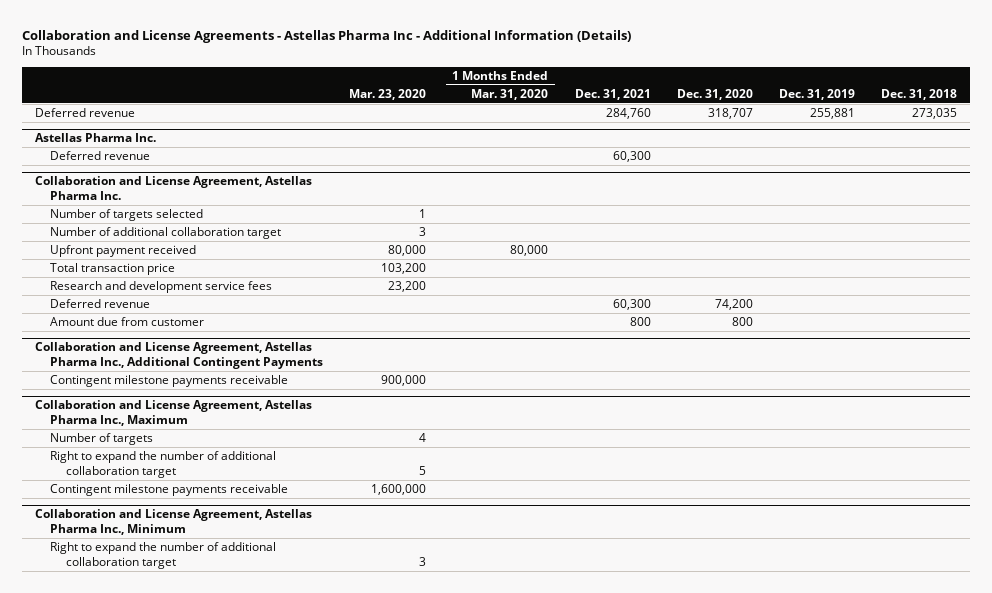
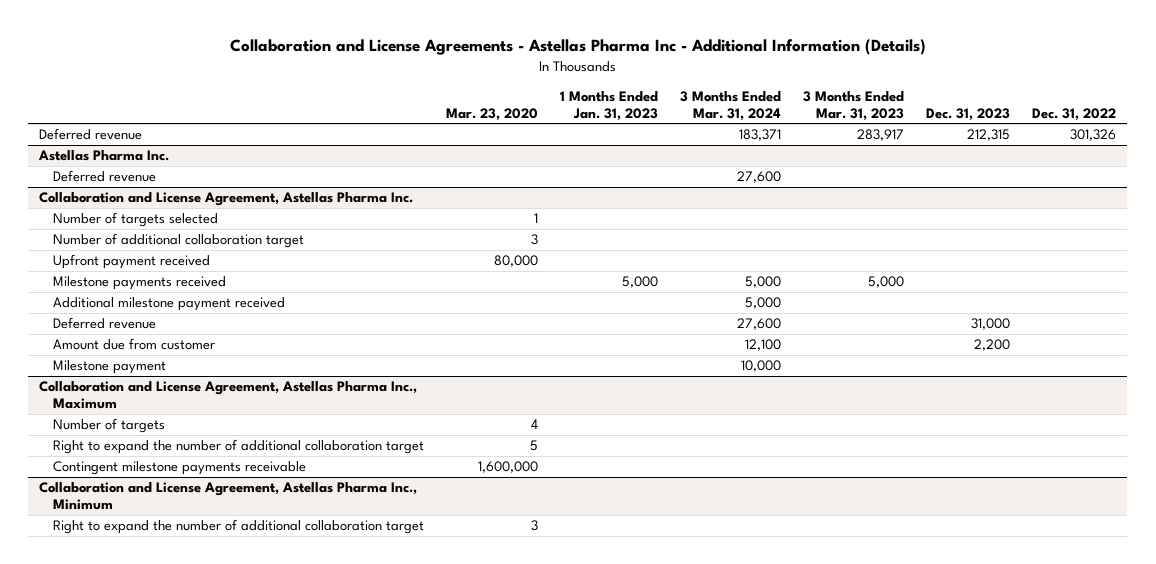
- | Mar. 23, 2020 | 1 Months Ended Mar. 31, 2020 | Dec. 31, 2021 | Dec. 31, 2020 | Dec. 31, 2019 | Dec. 31, 2018
+ | Mar. 23, 2020 | 1 Months Ended Jan. 31, 2023 | 3 Months Ended Mar. 31, 2024 | 3 Months Ended Mar. 31, 2023 | Dec. 31, 2023 | Dec. 31, 2022
@ Collaboration and License Agreement, Astellas Pharma Inc.
- Total transaction price | 103,200 | | | | |
- Research and development service fees | 23,200 | | | | |
+ Milestone payments received | | 5,000 | 5,000 | 5,000 | |
+ Additional milestone payment received | | | 5,000 | | |
- Collaboration and License Agreement, Astellas Pharma Inc., Additional Contingent Payments
- Contingent milestone payments receivable | 900,000 | | | | |
@ Collaboration and License Agreement, Astellas Pharma Inc.
+ Milestone payment | | | 10,000 | | |

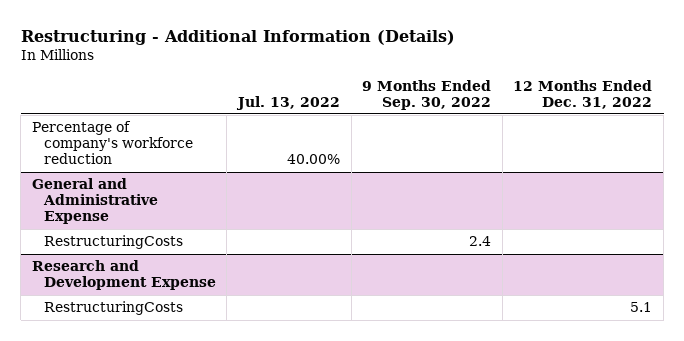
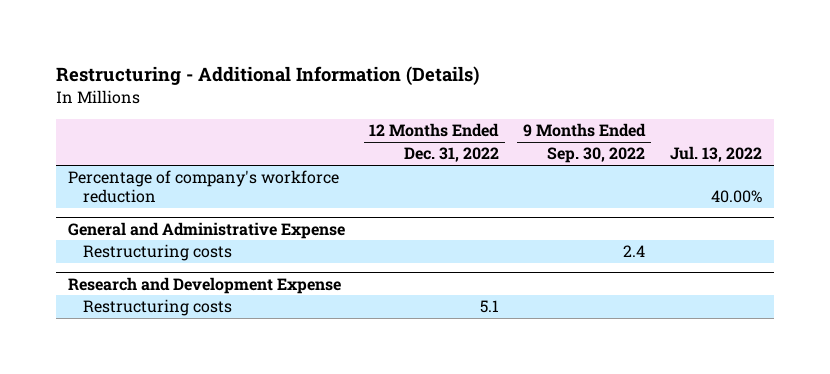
- | Jul. 13, 2022 | 9 Months Ended Sep. 30, 2022 | 12 Months Ended Dec. 31, 2022
+ | 12 Months Ended Dec. 31, 2022 | 9 Months Ended Sep. 30, 2022 | Jul. 13, 2022
@ General and Administrative Expense
- RestructuringCosts | | 2.4 |
+ Restructuring costs | | 2.4 |
@ Research and Development Expense
- RestructuringCosts | | | 5.1
+ Restructuring costs | 5.1 | |

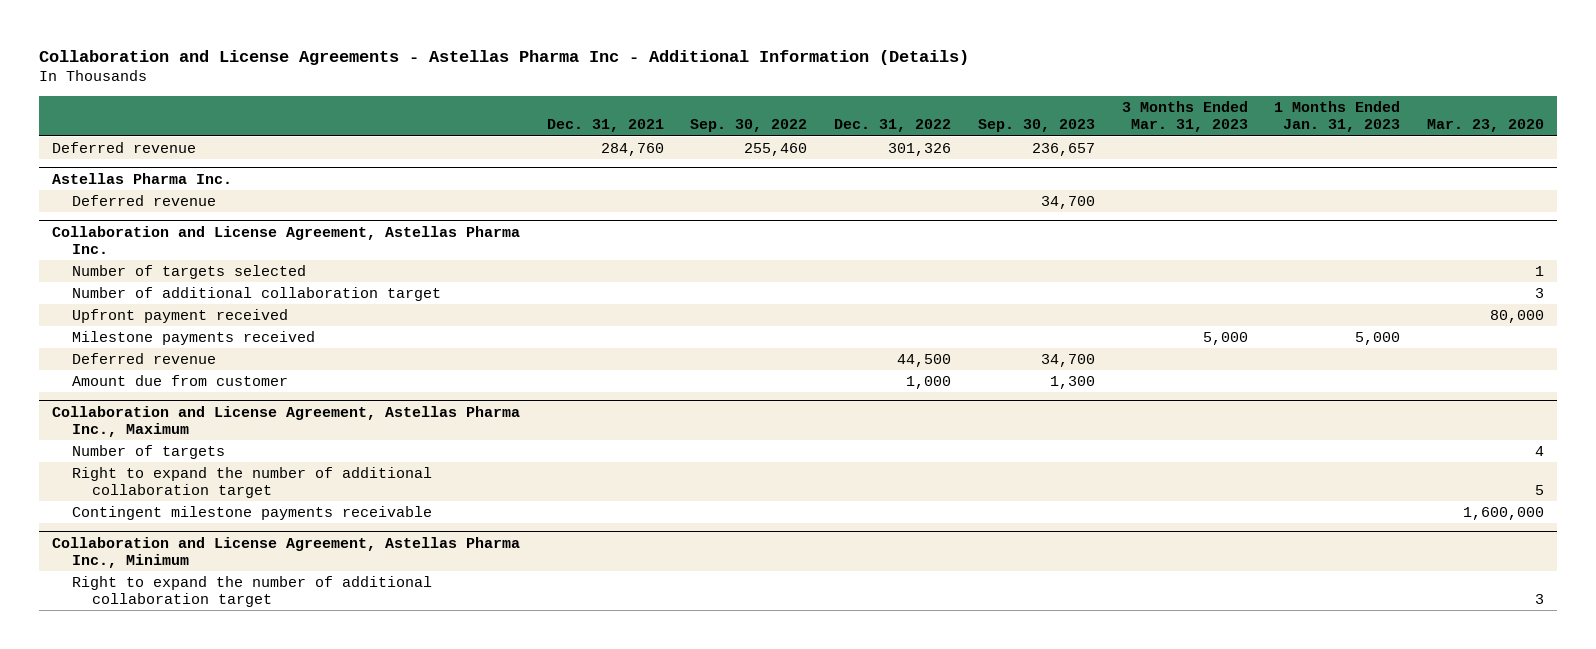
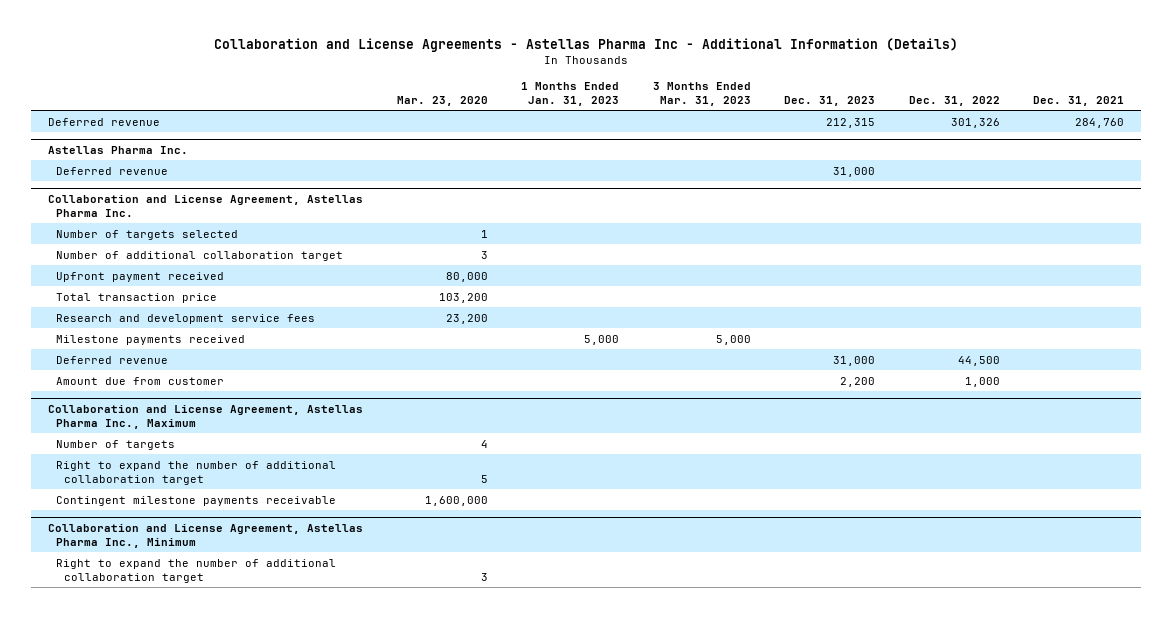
- | Dec. 31, 2021 | Sep. 30, 2022 | Dec. 31, 2022 | Sep. 30, 2023 | 3 Months Ended Mar. 31, 2023 | 1 Months Ended Jan. 31, 2023 | Mar. 23, 2020
+ | Mar. 23, 2020 | 1 Months Ended Jan. 31, 2023 | 3 Months Ended Mar. 31, 2023 | Dec. 31, 2023 | Dec. 31, 2022 | Dec. 31, 2021
@ Collaboration and License Agreement, Astellas Pharma Inc.
+ Total transaction price | 103,200 | | | | |
+ Research and development service fees | 23,200 | | | | |

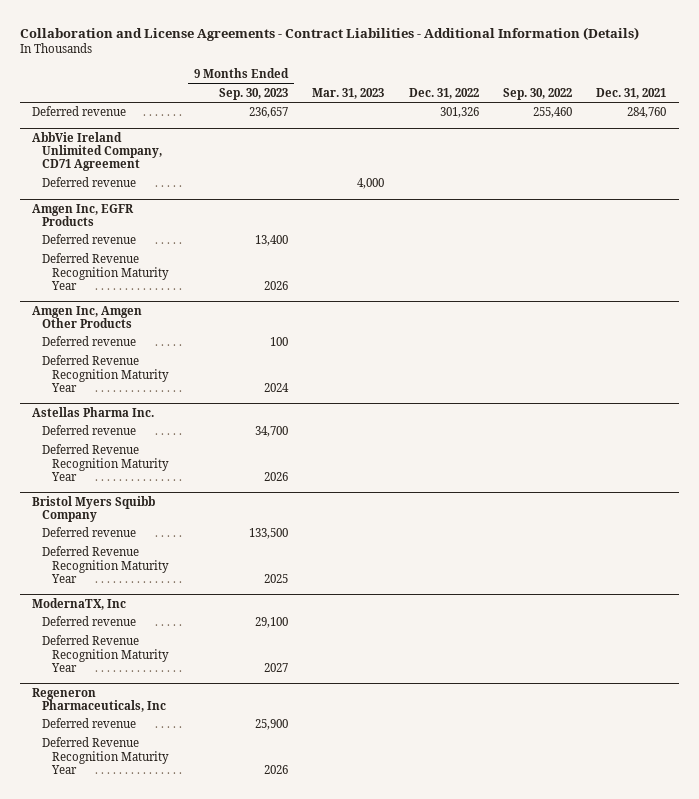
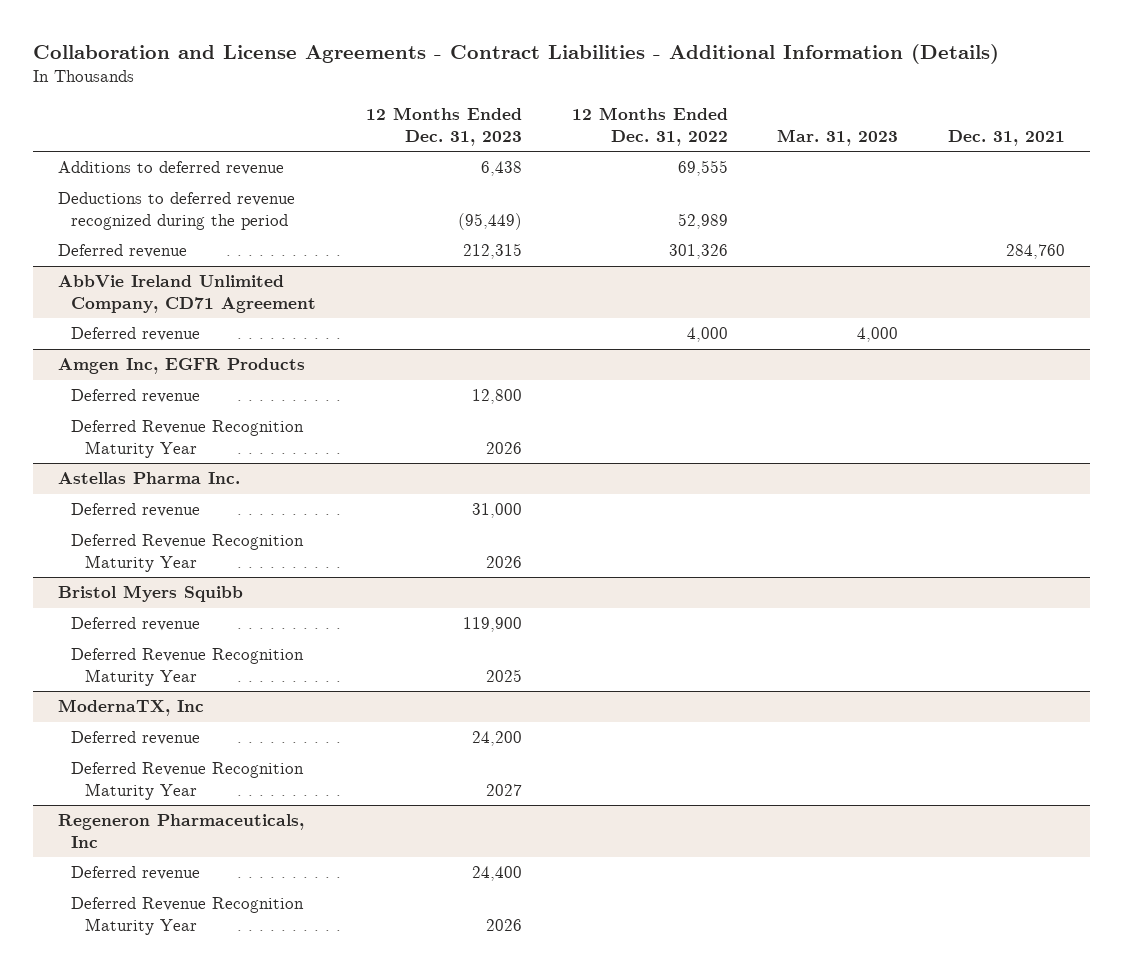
- | 9 Months Ended Sep. 30, 2023 | Mar. 31, 2023 | Dec. 31, 2022 | Sep. 30, 2022 | Dec. 31, 2021
+ | 12 Months Ended Dec. 31, 2023 | 12 Months Ended Dec. 31, 2022 | Mar. 31, 2023 | Dec. 31, 2021
+ Additions to deferred revenue | 6,438 | 69,555 | |
+ Deductions to deferred revenue recognized during the period | (95,449) | 52,989 | |
- Amgen Inc, Amgen Other Products
- Deferred revenue | 100 | | | |
- Deferred Revenue Recognition Maturity Year | 2024 | | | |
- Bristol Myers Squibb Company
+ Bristol Myers Squibb

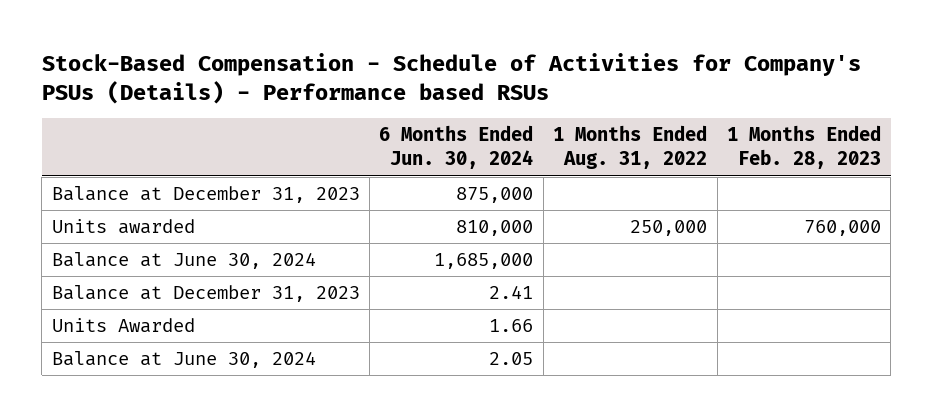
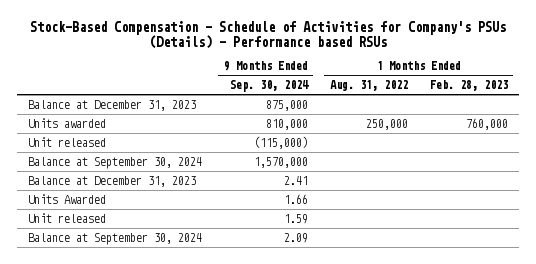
- | 6 Months Ended Jun. 30, 2024 | 1 Months Ended Aug. 31, 2022 | 1 Months Ended Feb. 28, 2023
+ | 9 Months Ended Sep. 30, 2024 | 1 Months Ended Aug. 31, 2022 | 1 Months Ended Feb. 28, 2023
- Balance at June 30, 2024 | 1,685,000 | |
+ Unit released | (115,000) | |
+ Balance at September 30, 2024 | 1,570,000 | |
- Balance at June 30, 2024 | 2.05 | |
+ Unit released | 1.59 | |
+ Balance at September 30, 2024 | 2.09 | |

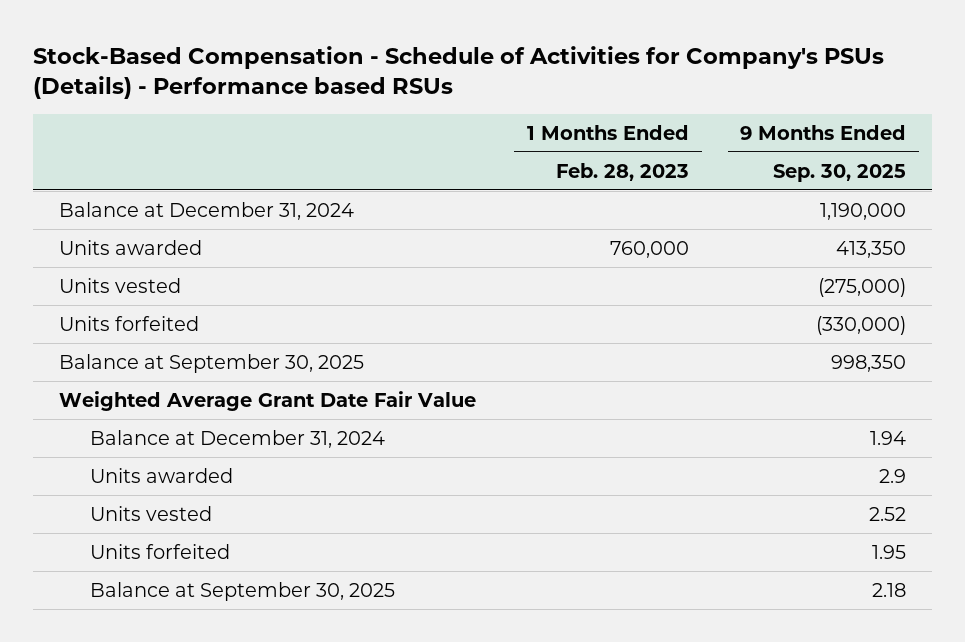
- | 9 Months Ended Sep. 30, 2024 | 1 Months Ended Aug. 31, 2022 | 1 Months Ended Feb. 28, 2023
+ | 1 Months Ended Feb. 28, 2023 | 9 Months Ended Sep. 30, 2025
- Balance at December 31, 2023 | 875,000 | |
+ Balance at December 31, 2024 | | 1,190,000
- Unit released | (115,000) | |
- Balance at September 30, 2024 | 1,570,000 | |
- Balance at December 31, 2023 | 2.41 | |
- Units Awarded | 1.66 | |
- Unit released | 1.59 | |
- Balance at September 30, 2024 | 2.09 | |
+ Units vested | | (275,000)
+ Units forfeited | | (330,000)
+ Balance at September 30, 2025 | | 998,350
+ Weighted Average Grant Date Fair Value
+ Balance at December 31, 2024 | | 1.94
+ Units awarded | | 2.9
+ Units vested | | 2.52
+ Units forfeited | | 1.95
+ Balance at September 30, 2025 | | 2.18

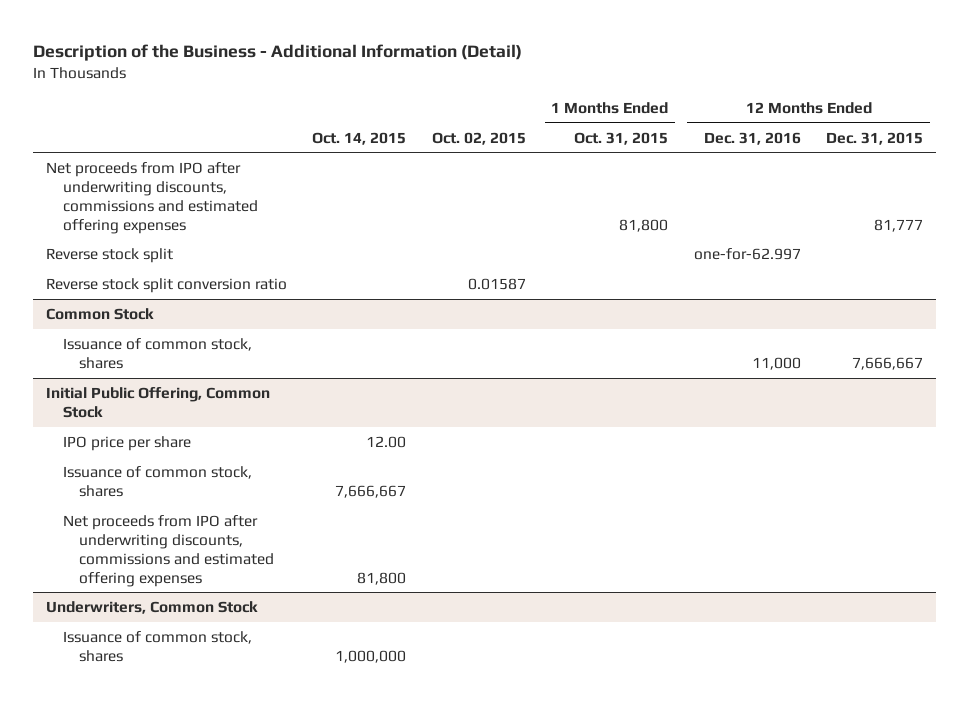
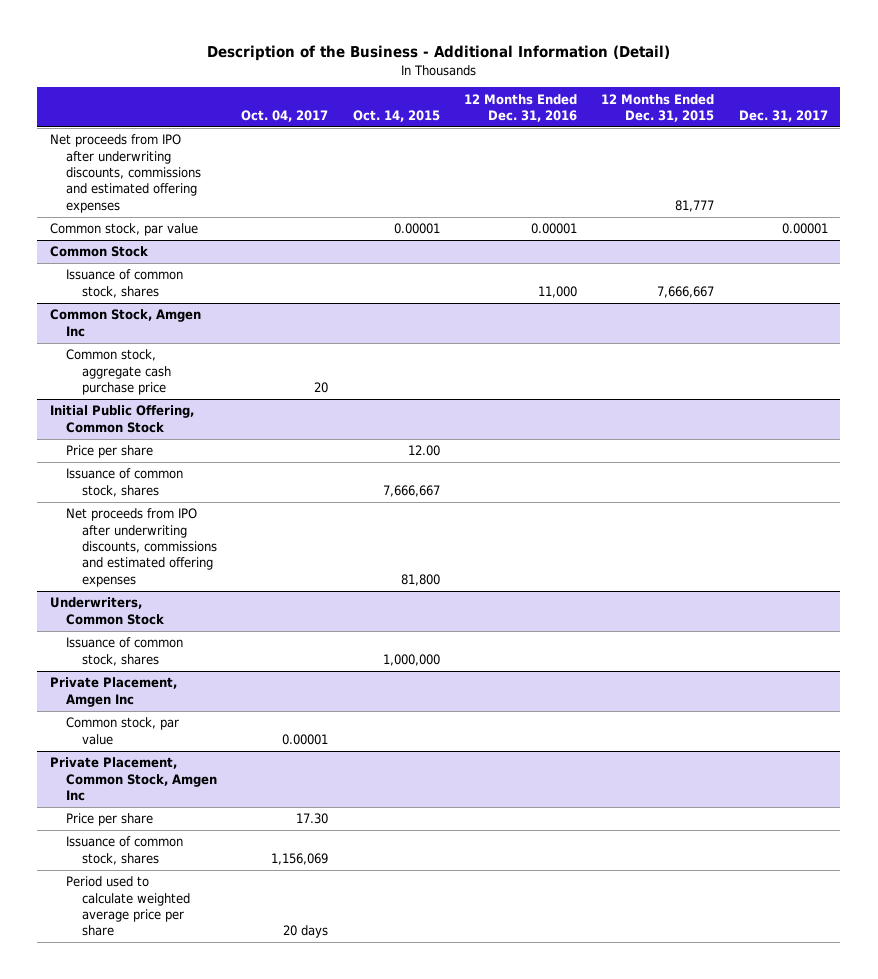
- | Oct. 14, 2015 | Oct. 02, 2015 | 1 Months Ended Oct. 31, 2015 | 12 Months Ended Dec. 31, 2016 | 12 Months Ended Dec. 31, 2015
+ | Oct. 04, 2017 | Oct. 14, 2015 | 12 Months Ended Dec. 31, 2016 | 12 Months Ended Dec. 31, 2015 | Dec. 31, 2017
- Reverse stock split | | | | one-for-62.997 |
- Reverse stock split conversion ratio | | 0.01587 | | |
+ Common stock, par value | | 0.00001 | 0.00001 | | 0.00001
+ Common Stock, Amgen Inc
+ Common stock, aggregate cash purchase price | 20 | | | |
@ Initial Public Offering, Common Stock
- IPO price per share | 12.00 | | | |
+ Price per share | | 12.00 | | |
+ Private Placement, Amgen Inc
+ Common stock, par value | 0.00001 | | | |
+ Private Placement, Common Stock, Amgen Inc
+ Price per share | 17.30 | | | |
+ Issuance of common stock, shares | 1,156,069 | | | |
+ Period used to calculate weighted average price per share | 20 days | | | |

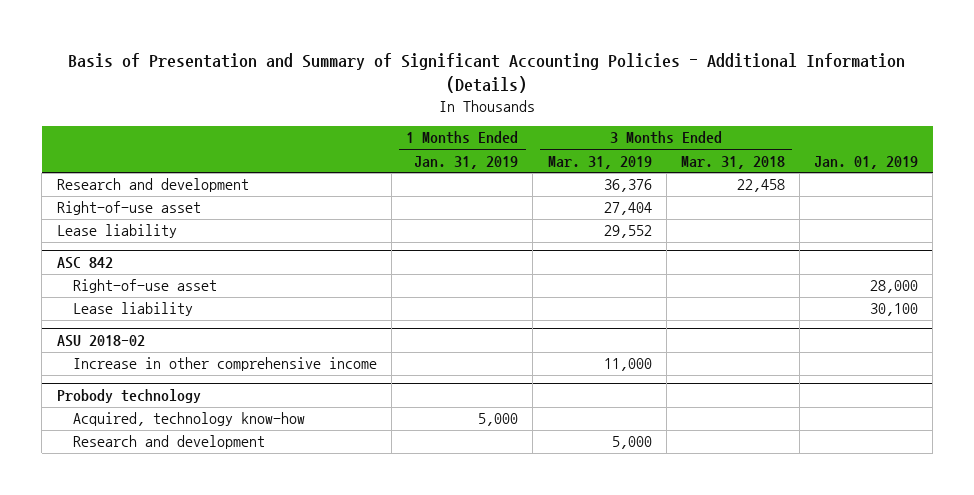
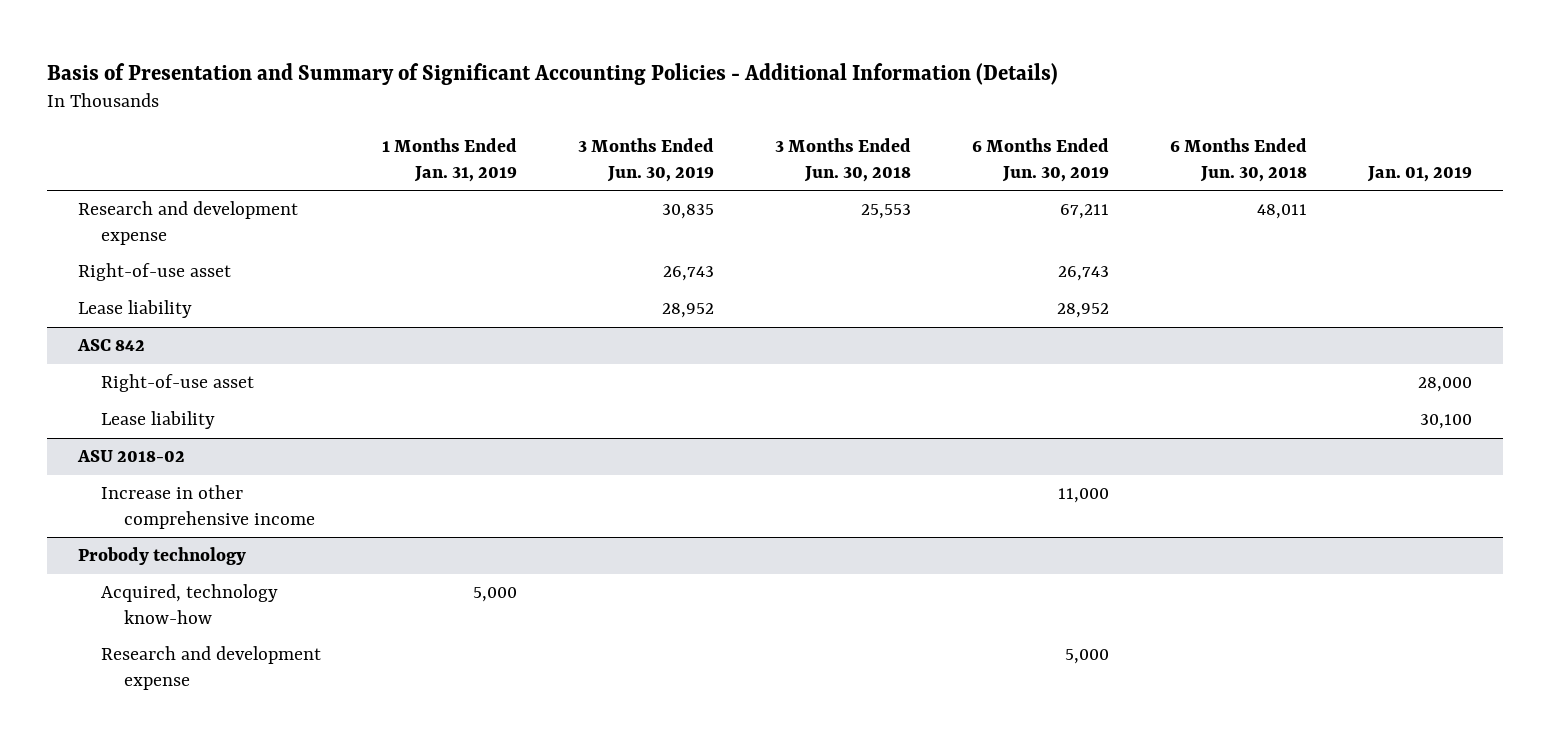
- | 1 Months Ended Jan. 31, 2019 | 3 Months Ended Mar. 31, 2019 | 3 Months Ended Mar. 31, 2018 | Jan. 01, 2019
+ | 1 Months Ended Jan. 31, 2019 | 3 Months Ended Jun. 30, 2019 | 3 Months Ended Jun. 30, 2018 | 6 Months Ended Jun. 30, 2019 | 6 Months Ended Jun. 30, 2018 | Jan. 01, 2019
- Research and development | | 36,376 | 22,458 |
+ Research and development expense | | 30,835 | 25,553 | 67,211 | 48,011 |
@ Probody technology
- Research and development | | 5,000 | |
+ Research and development expense | | | | 5,000 | |

